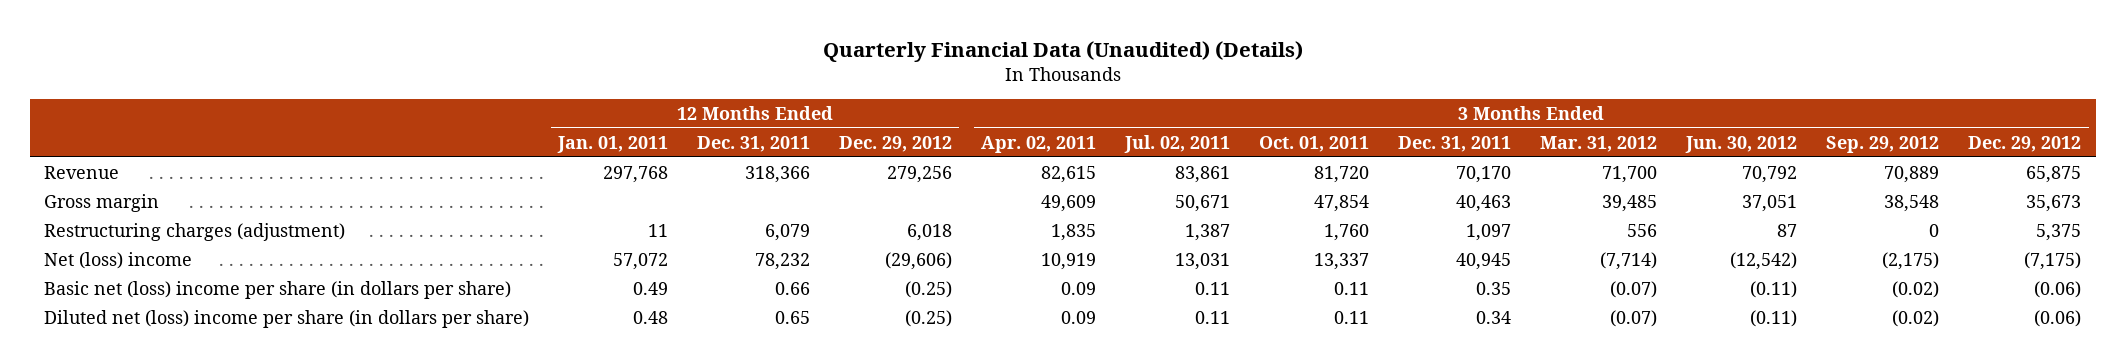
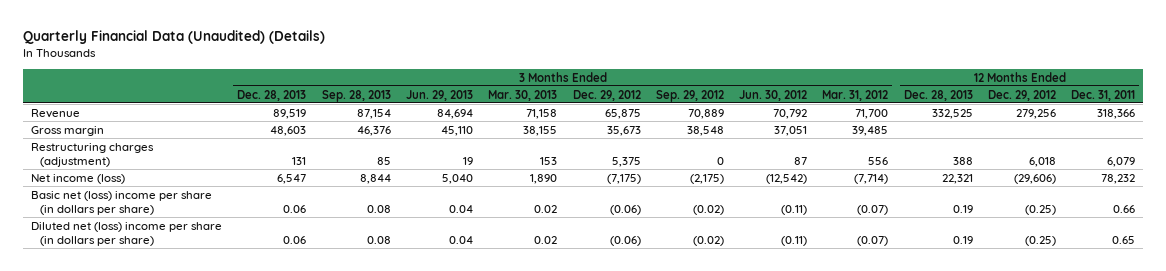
- | 12 Months Ended Jan. 01, 2011 | 12 Months Ended Dec. 31, 2011 | 12 Months Ended Dec. 29, 2012 | 3 Months Ended Apr. 02, 2011 | 3 Months Ended Jul. 02, 2011 | 3 Months Ended Oct. 01, 2011 | 3 Months Ended Dec. 31, 2011 | 3 Months Ended Mar. 31, 2012 | 3 Months Ended Jun. 30, 2012 | 3 Months Ended Sep. 29, 2012 | 3 Months Ended Dec. 29, 2012
+ | 3 Months Ended Dec. 28, 2013 | 3 Months Ended Sep. 28, 2013 | 3 Months Ended Jun. 29, 2013 | 3 Months Ended Mar. 30, 2013 | 3 Months Ended Dec. 29, 2012 | 3 Months Ended Sep. 29, 2012 | 3 Months Ended Jun. 30, 2012 | 3 Months Ended Mar. 31, 2012 | 12 Months Ended Dec. 28, 2013 | 12 Months Ended Dec. 29, 2012 | 12 Months Ended Dec. 31, 2011
- Net (loss) income | 57,072 | 78,232 | (29,606) | 10,919 | 13,031 | 13,337 | 40,945 | (7,714) | (12,542) | (2,175) | (7,175)
+ Net income (loss) | 6,547 | 8,844 | 5,040 | 1,890 | (7,175) | (2,175) | (12,542) | (7,714) | 22,321 | (29,606) | 78,232

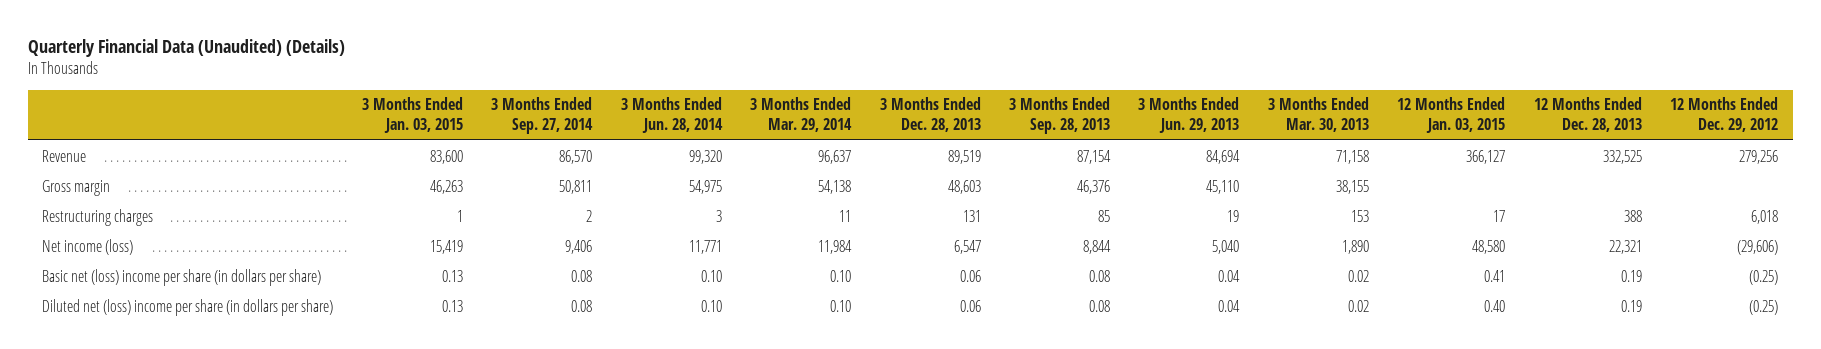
- | 3 Months Ended Dec. 28, 2013 | 3 Months Ended Sep. 28, 2013 | 3 Months Ended Jun. 29, 2013 | 3 Months Ended Mar. 30, 2013 | 3 Months Ended Dec. 29, 2012 | 3 Months Ended Sep. 29, 2012 | 3 Months Ended Jun. 30, 2012 | 3 Months Ended Mar. 31, 2012 | 12 Months Ended Dec. 28, 2013 | 12 Months Ended Dec. 29, 2012 | 12 Months Ended Dec. 31, 2011
+ | 3 Months Ended Jan. 03, 2015 | 3 Months Ended Sep. 27, 2014 | 3 Months Ended Jun. 28, 2014 | 3 Months Ended Mar. 29, 2014 | 3 Months Ended Dec. 28, 2013 | 3 Months Ended Sep. 28, 2013 | 3 Months Ended Jun. 29, 2013 | 3 Months Ended Mar. 30, 2013 | 12 Months Ended Jan. 03, 2015 | 12 Months Ended Dec. 28, 2013 | 12 Months Ended Dec. 29, 2012
- Restructuring charges (adjustment) | 131 | 85 | 19 | 153 | 5,375 | 0 | 87 | 556 | 388 | 6,018 | 6,079
+ Restructuring charges | 1 | 2 | 3 | 11 | 131 | 85 | 19 | 153 | 17 | 388 | 6,018

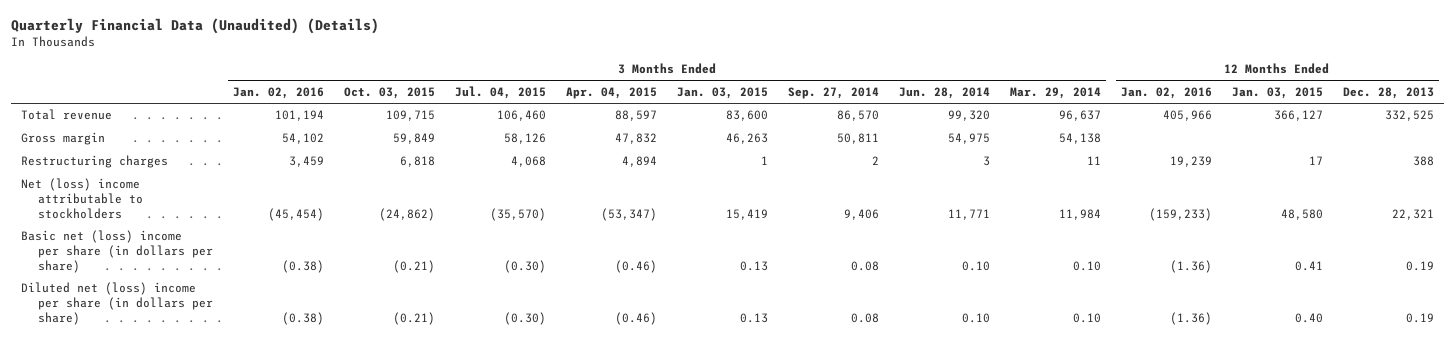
- | 3 Months Ended Jan. 03, 2015 | 3 Months Ended Sep. 27, 2014 | 3 Months Ended Jun. 28, 2014 | 3 Months Ended Mar. 29, 2014 | 3 Months Ended Dec. 28, 2013 | 3 Months Ended Sep. 28, 2013 | 3 Months Ended Jun. 29, 2013 | 3 Months Ended Mar. 30, 2013 | 12 Months Ended Jan. 03, 2015 | 12 Months Ended Dec. 28, 2013 | 12 Months Ended Dec. 29, 2012
+ | 3 Months Ended Jan. 02, 2016 | 3 Months Ended Oct. 03, 2015 | 3 Months Ended Jul. 04, 2015 | 3 Months Ended Apr. 04, 2015 | 3 Months Ended Jan. 03, 2015 | 3 Months Ended Sep. 27, 2014 | 3 Months Ended Jun. 28, 2014 | 3 Months Ended Mar. 29, 2014 | 12 Months Ended Jan. 02, 2016 | 12 Months Ended Jan. 03, 2015 | 12 Months Ended Dec. 28, 2013
- Revenue | 83,600 | 86,570 | 99,320 | 96,637 | 89,519 | 87,154 | 84,694 | 71,158 | 366,127 | 332,525 | 279,256
+ Total revenue | 101,194 | 109,715 | 106,460 | 88,597 | 83,600 | 86,570 | 99,320 | 96,637 | 405,966 | 366,127 | 332,525
- Net income (loss) | 15,419 | 9,406 | 11,771 | 11,984 | 6,547 | 8,844 | 5,040 | 1,890 | 48,580 | 22,321 | (29,606)
+ Net (loss) income attributable to stockholders | (45,454) | (24,862) | (35,570) | (53,347) | 15,419 | 9,406 | 11,771 | 11,984 | (159,233) | 48,580 | 22,321

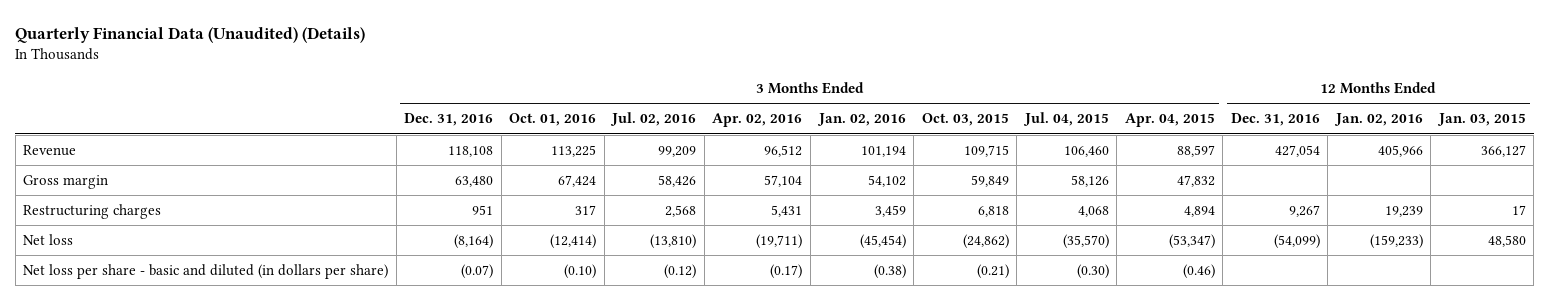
- | 3 Months Ended Jan. 02, 2016 | 3 Months Ended Oct. 03, 2015 | 3 Months Ended Jul. 04, 2015 | 3 Months Ended Apr. 04, 2015 | 3 Months Ended Jan. 03, 2015 | 3 Months Ended Sep. 27, 2014 | 3 Months Ended Jun. 28, 2014 | 3 Months Ended Mar. 29, 2014 | 12 Months Ended Jan. 02, 2016 | 12 Months Ended Jan. 03, 2015 | 12 Months Ended Dec. 28, 2013
+ | 3 Months Ended Dec. 31, 2016 | 3 Months Ended Oct. 01, 2016 | 3 Months Ended Jul. 02, 2016 | 3 Months Ended Apr. 02, 2016 | 3 Months Ended Jan. 02, 2016 | 3 Months Ended Oct. 03, 2015 | 3 Months Ended Jul. 04, 2015 | 3 Months Ended Apr. 04, 2015 | 12 Months Ended Dec. 31, 2016 | 12 Months Ended Jan. 02, 2016 | 12 Months Ended Jan. 03, 2015
- Total revenue | 101,194 | 109,715 | 106,460 | 88,597 | 83,600 | 86,570 | 99,320 | 96,637 | 405,966 | 366,127 | 332,525
+ Revenue | 118,108 | 113,225 | 99,209 | 96,512 | 101,194 | 109,715 | 106,460 | 88,597 | 427,054 | 405,966 | 366,127
- Net (loss) income attributable to stockholders | (45,454) | (24,862) | (35,570) | (53,347) | 15,419 | 9,406 | 11,771 | 11,984 | (159,233) | 48,580 | 22,321
- Basic net (loss) income per share (in dollars per share) | (0.38) | (0.21) | (0.30) | (0.46) | 0.13 | 0.08 | 0.10 | 0.10 | (1.36) | 0.41 | 0.19
- Diluted net (loss) income per share (in dollars per share) | (0.38) | (0.21) | (0.30) | (0.46) | 0.13 | 0.08 | 0.10 | 0.10 | (1.36) | 0.40 | 0.19
+ Net loss | (8,164) | (12,414) | (13,810) | (19,711) | (45,454) | (24,862) | (35,570) | (53,347) | (54,099) | (159,233) | 48,580
+ Net loss per share - basic and diluted (in dollars per share) | (0.07) | (0.10) | (0.12) | (0.17) | (0.38) | (0.21) | (0.30) | (0.46) | | |

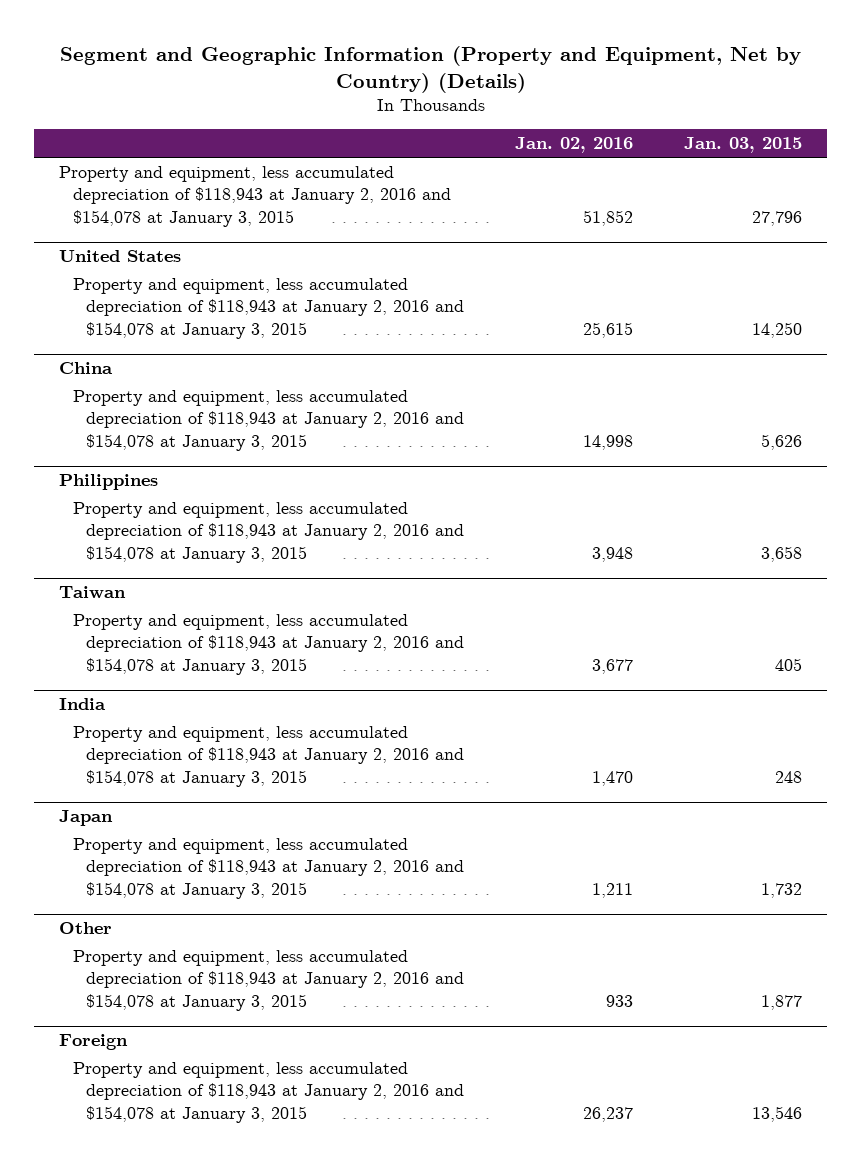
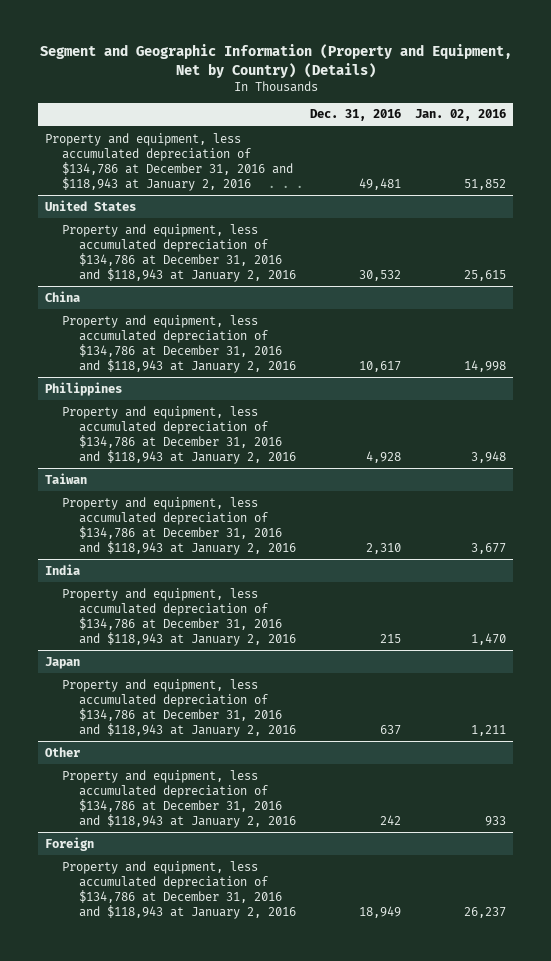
- | Jan. 02, 2016 | Jan. 03, 2015
+ | Dec. 31, 2016 | Jan. 02, 2016
- Property and equipment, less accumulated depreciation of $118,943 at January 2, 2016 and $154,078 at January 3, 2015 | 51,852 | 27,796
+ Property and equipment, less accumulated depreciation of $134,786 at December 31, 2016 and $118,943 at January 2, 2016 | 49,481 | 51,852
@ United States
- Property and equipment, less accumulated depreciation of $118,943 at January 2, 2016 and $154,078 at January 3, 2015 | 25,615 | 14,250
+ Property and equipment, less accumulated depreciation of $134,786 at December 31, 2016 and $118,943 at January 2, 2016 | 30,532 | 25,615
@ China
- Property and equipment, less accumulated depreciation of $118,943 at January 2, 2016 and $154,078 at January 3, 2015 | 14,998 | 5,626
+ Property and equipment, less accumulated depreciation of $134,786 at December 31, 2016 and $118,943 at January 2, 2016 | 10,617 | 14,998
@ Philippines
- Property and equipment, less accumulated depreciation of $118,943 at January 2, 2016 and $154,078 at January 3, 2015 | 3,948 | 3,658
+ Property and equipment, less accumulated depreciation of $134,786 at December 31, 2016 and $118,943 at January 2, 2016 | 4,928 | 3,948
@ Taiwan
- Property and equipment, less accumulated depreciation of $118,943 at January 2, 2016 and $154,078 at January 3, 2015 | 3,677 | 405
+ Property and equipment, less accumulated depreciation of $134,786 at December 31, 2016 and $118,943 at January 2, 2016 | 2,310 | 3,677
@ India
- Property and equipment, less accumulated depreciation of $118,943 at January 2, 2016 and $154,078 at January 3, 2015 | 1,470 | 248
+ Property and equipment, less accumulated depreciation of $134,786 at December 31, 2016 and $118,943 at January 2, 2016 | 215 | 1,470
@ Japan
- Property and equipment, less accumulated depreciation of $118,943 at January 2, 2016 and $154,078 at January 3, 2015 | 1,211 | 1,732
+ Property and equipment, less accumulated depreciation of $134,786 at December 31, 2016 and $118,943 at January 2, 2016 | 637 | 1,211
@ Other
- Property and equipment, less accumulated depreciation of $118,943 at January 2, 2016 and $154,078 at January 3, 2015 | 933 | 1,877
+ Property and equipment, less accumulated depreciation of $134,786 at December 31, 2016 and $118,943 at January 2, 2016 | 242 | 933
@ Foreign
- Property and equipment, less accumulated depreciation of $118,943 at January 2, 2016 and $154,078 at January 3, 2015 | 26,237 | 13,546
+ Property and equipment, less accumulated depreciation of $134,786 at December 31, 2016 and $118,943 at January 2, 2016 | 18,949 | 26,237

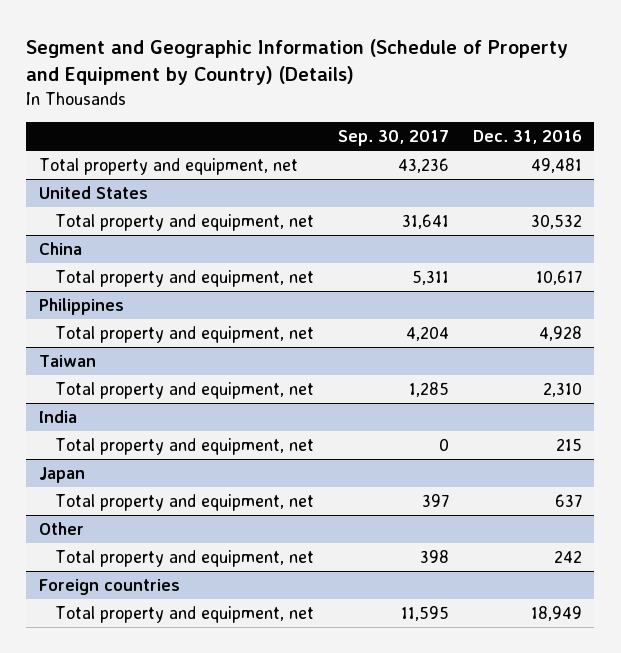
- Segment and Geographic Information (Property and Equipment, Net by Country) (Details)
+ Segment and Geographic Information (Schedule of Property and Equipment by Country) (Details)
- | Dec. 31, 2016 | Jan. 02, 2016
+ | Sep. 30, 2017 | Dec. 31, 2016
- Property and equipment, less accumulated depreciation of $134,786 at December 31, 2016 and $118,943 at January 2, 2016 | 49,481 | 51,852
+ Total property and equipment, net | 43,236 | 49,481
@ United States
- Property and equipment, less accumulated depreciation of $134,786 at December 31, 2016 and $118,943 at January 2, 2016 | 30,532 | 25,615
+ Total property and equipment, net | 31,641 | 30,532
@ China
- Property and equipment, less accumulated depreciation of $134,786 at December 31, 2016 and $118,943 at January 2, 2016 | 10,617 | 14,998
+ Total property and equipment, net | 5,311 | 10,617
@ Philippines
- Property and equipment, less accumulated depreciation of $134,786 at December 31, 2016 and $118,943 at January 2, 2016 | 4,928 | 3,948
+ Total property and equipment, net | 4,204 | 4,928
@ Taiwan
- Property and equipment, less accumulated depreciation of $134,786 at December 31, 2016 and $118,943 at January 2, 2016 | 2,310 | 3,677
+ Total property and equipment, net | 1,285 | 2,310
@ India
- Property and equipment, less accumulated depreciation of $134,786 at December 31, 2016 and $118,943 at January 2, 2016 | 215 | 1,470
+ Total property and equipment, net | 0 | 215
@ Japan
- Property and equipment, less accumulated depreciation of $134,786 at December 31, 2016 and $118,943 at January 2, 2016 | 637 | 1,211
+ Total property and equipment, net | 397 | 637
@ Other
- Property and equipment, less accumulated depreciation of $134,786 at December 31, 2016 and $118,943 at January 2, 2016 | 242 | 933
- Foreign
- Property and equipment, less accumulated depreciation of $134,786 at December 31, 2016 and $118,943 at January 2, 2016 | 18,949 | 26,237
@ Other
+ Total property and equipment, net | 398 | 242
+ Foreign countries
+ Total property and equipment, net | 11,595 | 18,949

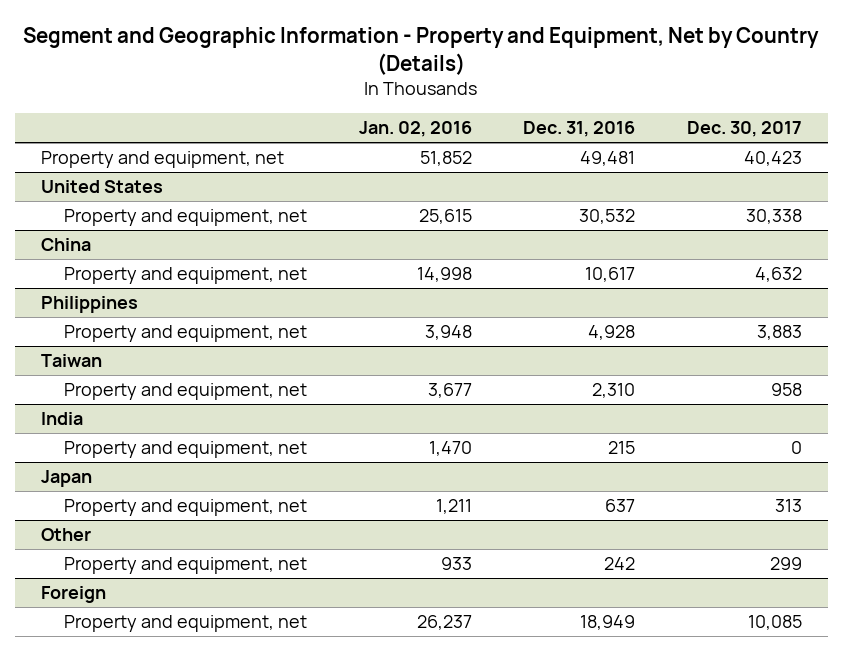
- Segment and Geographic Information (Schedule of Property and Equipment by Country) (Details)
+ Segment and Geographic Information - Property and Equipment, Net by Country (Details)
- | Sep. 30, 2017 | Dec. 31, 2016
+ | Jan. 02, 2016 | Dec. 31, 2016 | Dec. 30, 2017
- Total property and equipment, net | 43,236 | 49,481
+ Property and equipment, net | 51,852 | 49,481 | 40,423
@ United States
- Total property and equipment, net | 31,641 | 30,532
+ Property and equipment, net | 25,615 | 30,532 | 30,338
@ China
- Total property and equipment, net | 5,311 | 10,617
+ Property and equipment, net | 14,998 | 10,617 | 4,632
@ Philippines
- Total property and equipment, net | 4,204 | 4,928
+ Property and equipment, net | 3,948 | 4,928 | 3,883
@ Taiwan
- Total property and equipment, net | 1,285 | 2,310
+ Property and equipment, net | 3,677 | 2,310 | 958
@ India
- Total property and equipment, net | 0 | 215
+ Property and equipment, net | 1,470 | 215 | 0
@ Japan
- Total property and equipment, net | 397 | 637
+ Property and equipment, net | 1,211 | 637 | 313
@ Other
- Total property and equipment, net | 398 | 242
- Foreign countries
- Total property and equipment, net | 11,595 | 18,949
@ Other
+ Property and equipment, net | 933 | 242 | 299
+ Foreign
+ Property and equipment, net | 26,237 | 18,949 | 10,085

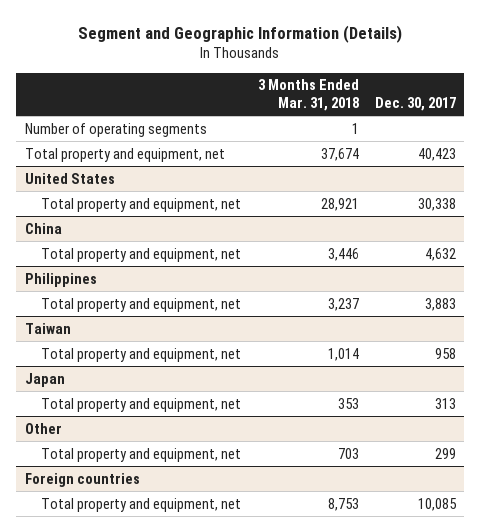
- Segment and Geographic Information - Property and Equipment, Net by Country (Details)
+ Segment and Geographic Information (Details)
- | Jan. 02, 2016 | Dec. 31, 2016 | Dec. 30, 2017
+ | 3 Months Ended Mar. 31, 2018 | Dec. 30, 2017
- Property and equipment, net | 51,852 | 49,481 | 40,423
+ Number of operating segments | 1 |
+ Total property and equipment, net | 37,674 | 40,423
@ United States
- Property and equipment, net | 25,615 | 30,532 | 30,338
+ Total property and equipment, net | 28,921 | 30,338
@ China
- Property and equipment, net | 14,998 | 10,617 | 4,632
+ Total property and equipment, net | 3,446 | 4,632
@ Philippines
- Property and equipment, net | 3,948 | 4,928 | 3,883
+ Total property and equipment, net | 3,237 | 3,883
@ Taiwan
- Property and equipment, net | 3,677 | 2,310 | 958
- India
- Property and equipment, net | 1,470 | 215 | 0
@ Taiwan
+ Total property and equipment, net | 1,014 | 958
@ Japan
- Property and equipment, net | 1,211 | 637 | 313
+ Total property and equipment, net | 353 | 313
@ Other
- Property and equipment, net | 933 | 242 | 299
- Foreign
- Property and equipment, net | 26,237 | 18,949 | 10,085
@ Other
+ Total property and equipment, net | 703 | 299
+ Foreign countries
+ Total property and equipment, net | 8,753 | 10,085

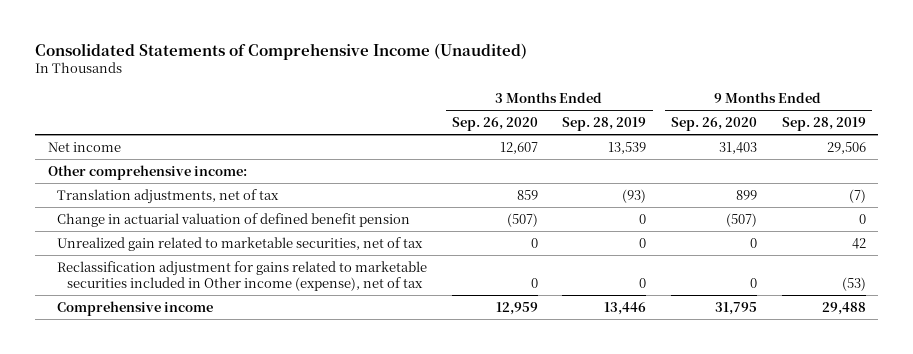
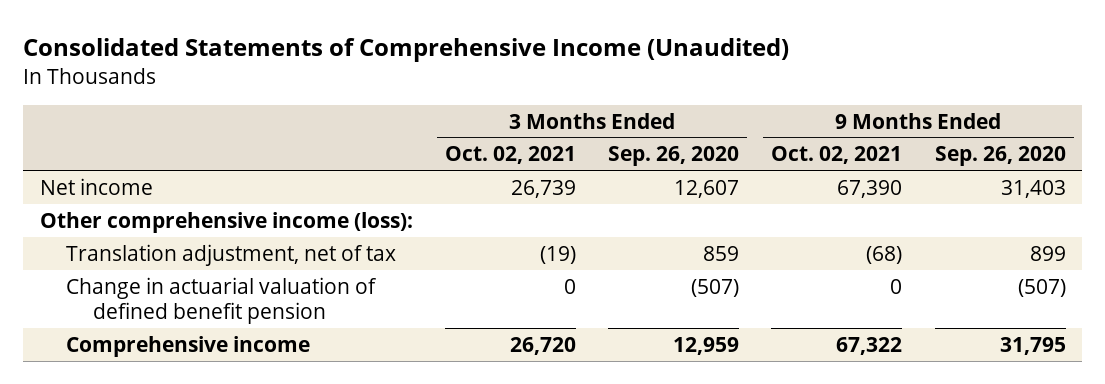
- | 3 Months Ended Sep. 26, 2020 | 3 Months Ended Sep. 28, 2019 | 9 Months Ended Sep. 26, 2020 | 9 Months Ended Sep. 28, 2019
+ | 3 Months Ended Oct. 02, 2021 | 3 Months Ended Sep. 26, 2020 | 9 Months Ended Oct. 02, 2021 | 9 Months Ended Sep. 26, 2020
- Other comprehensive income:
- Translation adjustments, net of tax | 859 | (93) | 899 | (7)
+ Other comprehensive income (loss):
+ Translation adjustment, net of tax | (19) | 859 | (68) | 899
- Unrealized gain related to marketable securities, net of tax | 0 | 0 | 0 | 42
- Reclassification adjustment for gains related to marketable securities included in Other income (expense), net of tax | 0 | 0 | 0 | (53)

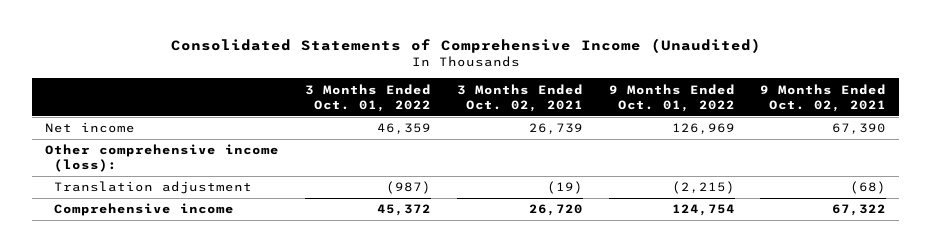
- | 3 Months Ended Oct. 02, 2021 | 3 Months Ended Sep. 26, 2020 | 9 Months Ended Oct. 02, 2021 | 9 Months Ended Sep. 26, 2020
+ | 3 Months Ended Oct. 01, 2022 | 3 Months Ended Oct. 02, 2021 | 9 Months Ended Oct. 01, 2022 | 9 Months Ended Oct. 02, 2021
- Translation adjustment, net of tax | (19) | 859 | (68) | 899
- Change in actuarial valuation of defined benefit pension | 0 | (507) | 0 | (507)
+ Translation adjustment | (987) | (19) | (2,215) | (68)

